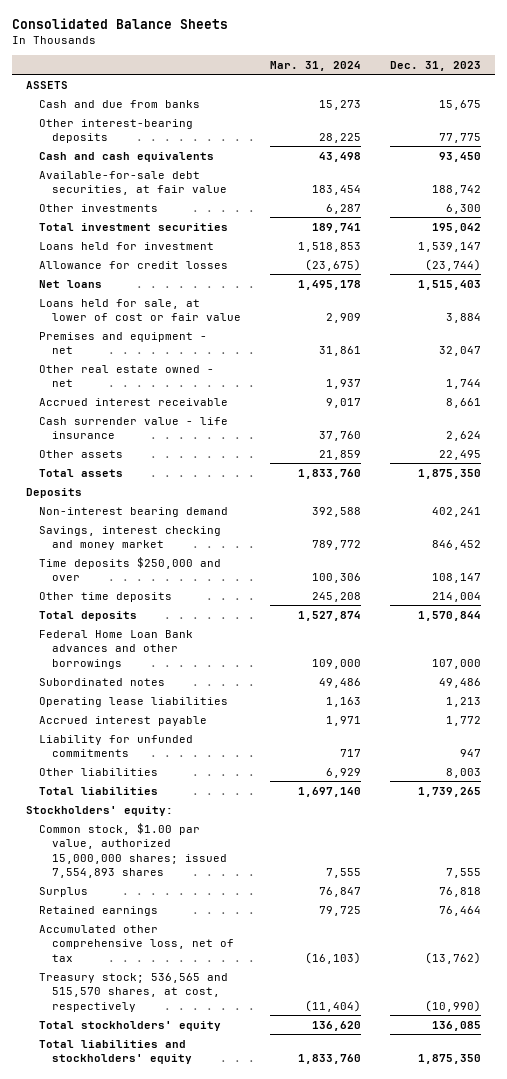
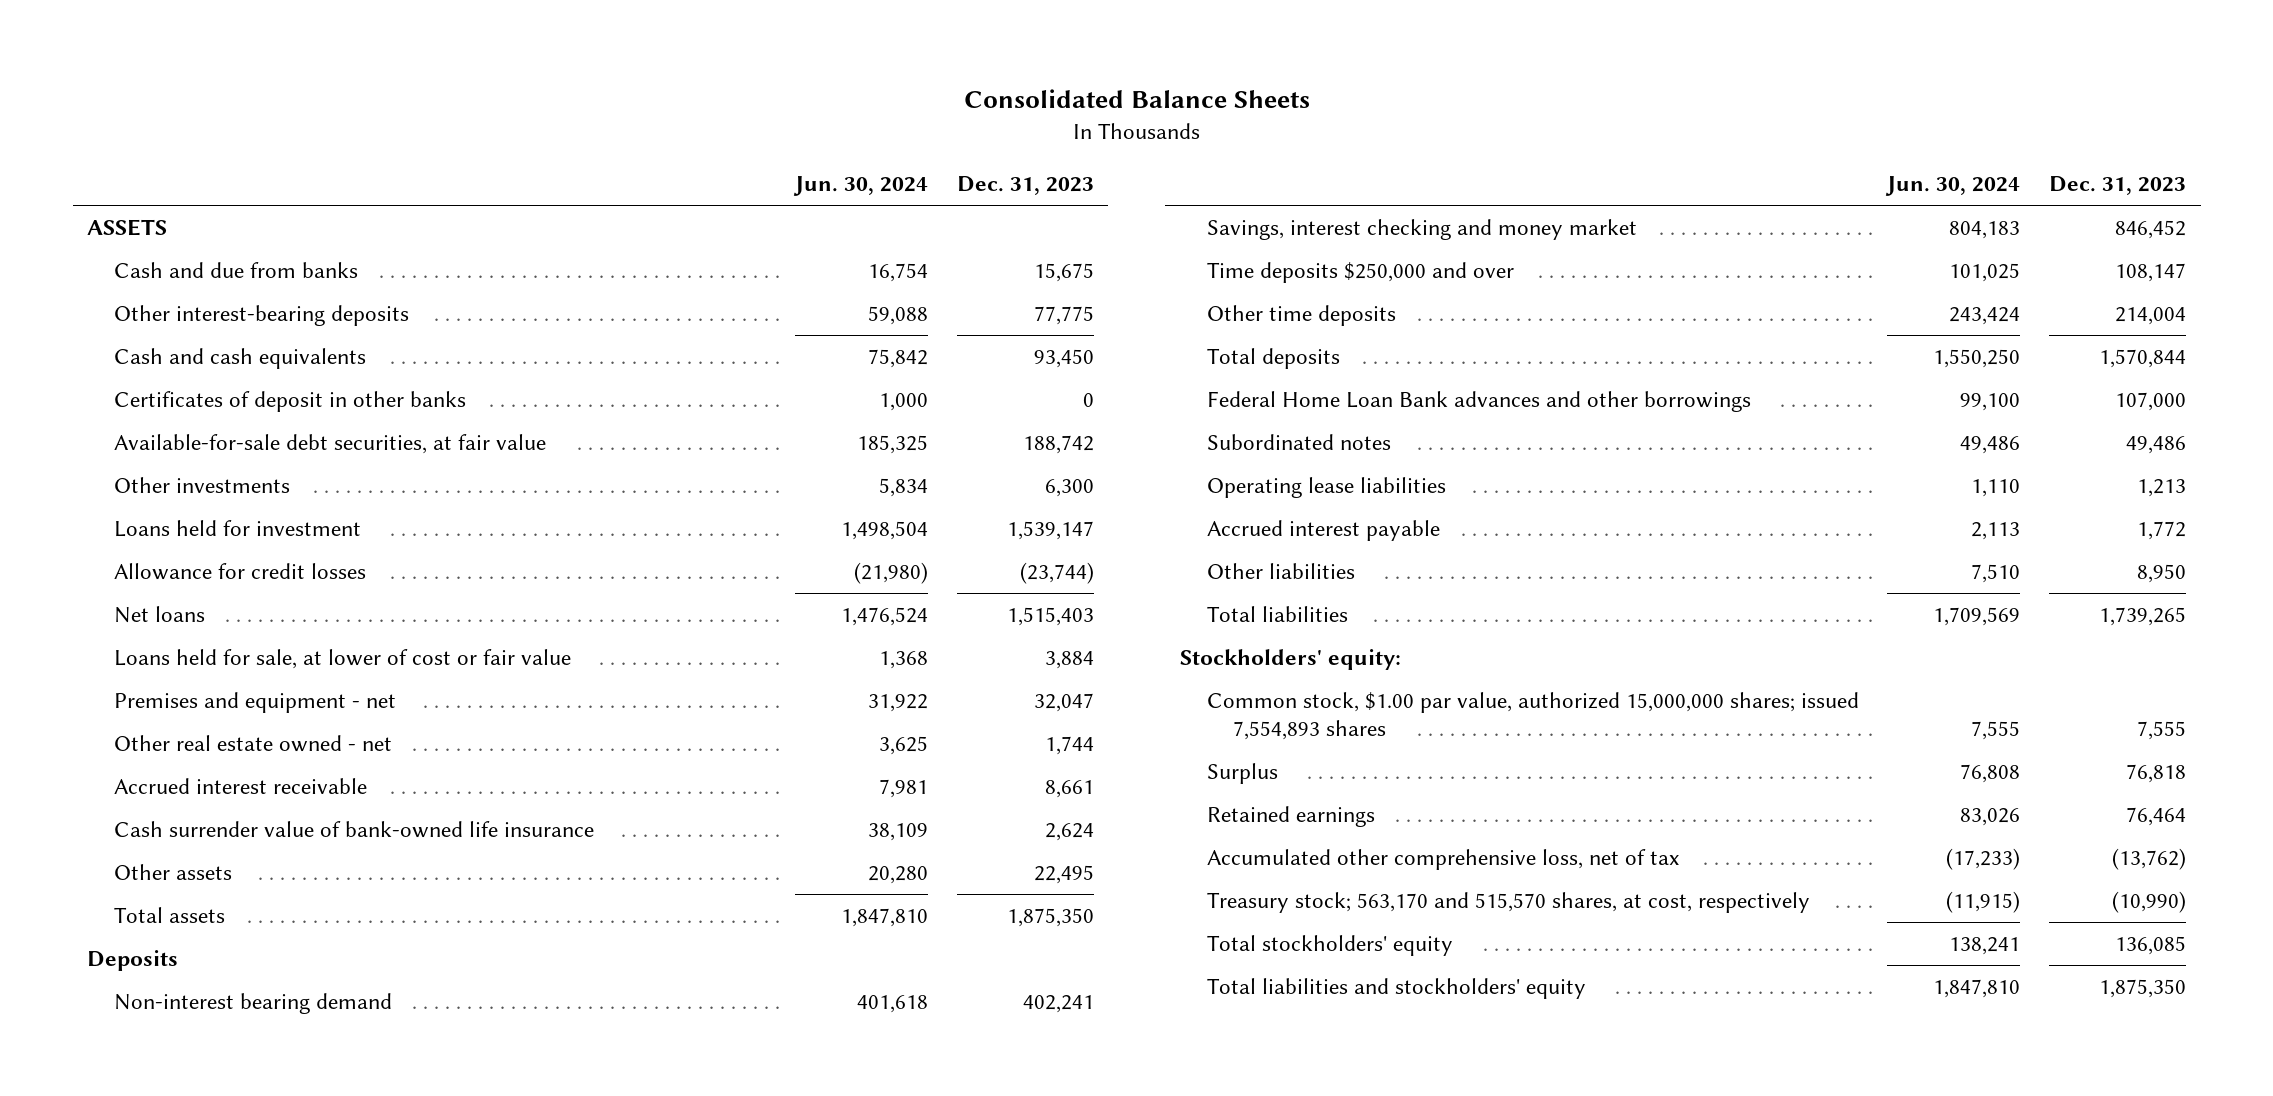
- | Mar. 31, 2024 | Dec. 31, 2023
+ | Jun. 30, 2024 | Dec. 31, 2023
+ Certificates of deposit in other banks | 1,000 | 0
- Total investment securities | 189,741 | 195,042
- Cash surrender value - life insurance | 37,760 | 2,624
+ Cash surrender value of bank-owned life insurance | 38,109 | 2,624
- Liability for unfunded commitments | 717 | 947
- Other liabilities | 6,929 | 8,003
+ Other liabilities | 7,510 | 8,950
- Treasury stock; 536,565 and 515,570 shares, at cost, respectively | (11,404) | (10,990)
+ Treasury stock; 563,170 and 515,570 shares, at cost, respectively | (11,915) | (10,990)

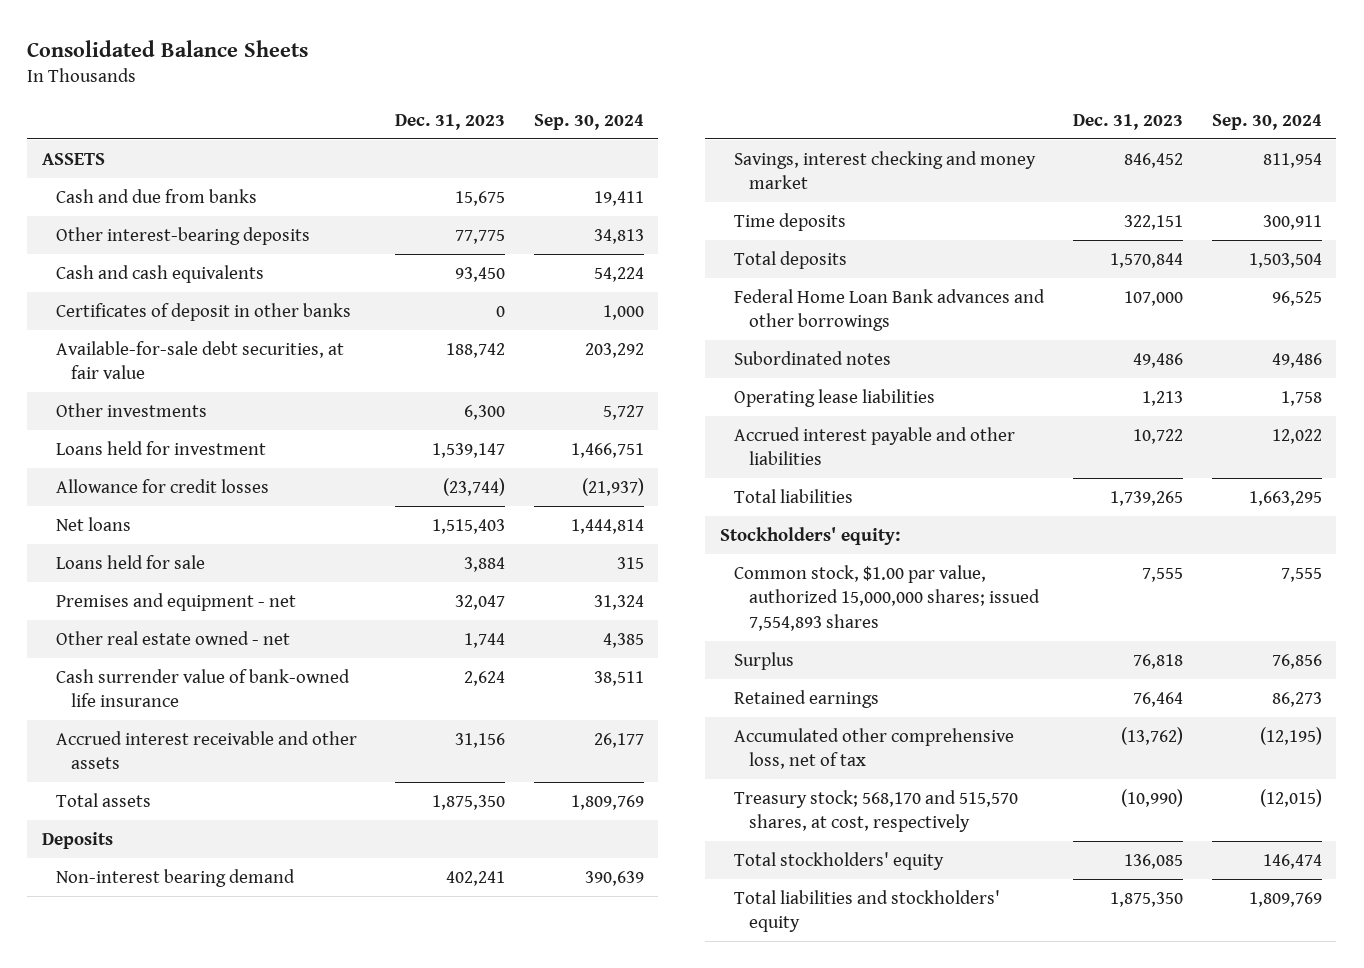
- | Jun. 30, 2024 | Dec. 31, 2023
+ | Dec. 31, 2023 | Sep. 30, 2024
- Loans held for sale, at lower of cost or fair value | 1,368 | 3,884
+ Loans held for sale | 3,884 | 315
- Accrued interest receivable | 7,981 | 8,661
- Other assets | 20,280 | 22,495
+ Accrued interest receivable and other assets | 31,156 | 26,177
- Time deposits $250,000 and over | 101,025 | 108,147
- Other time deposits | 243,424 | 214,004
+ Time deposits | 322,151 | 300,911
- Accrued interest payable | 2,113 | 1,772
- Other liabilities | 7,510 | 8,950
+ Accrued interest payable and other liabilities | 10,722 | 12,022
- Treasury stock; 563,170 and 515,570 shares, at cost, respectively | (11,915) | (10,990)
+ Treasury stock; 568,170 and 515,570 shares, at cost, respectively | (10,990) | (12,015)

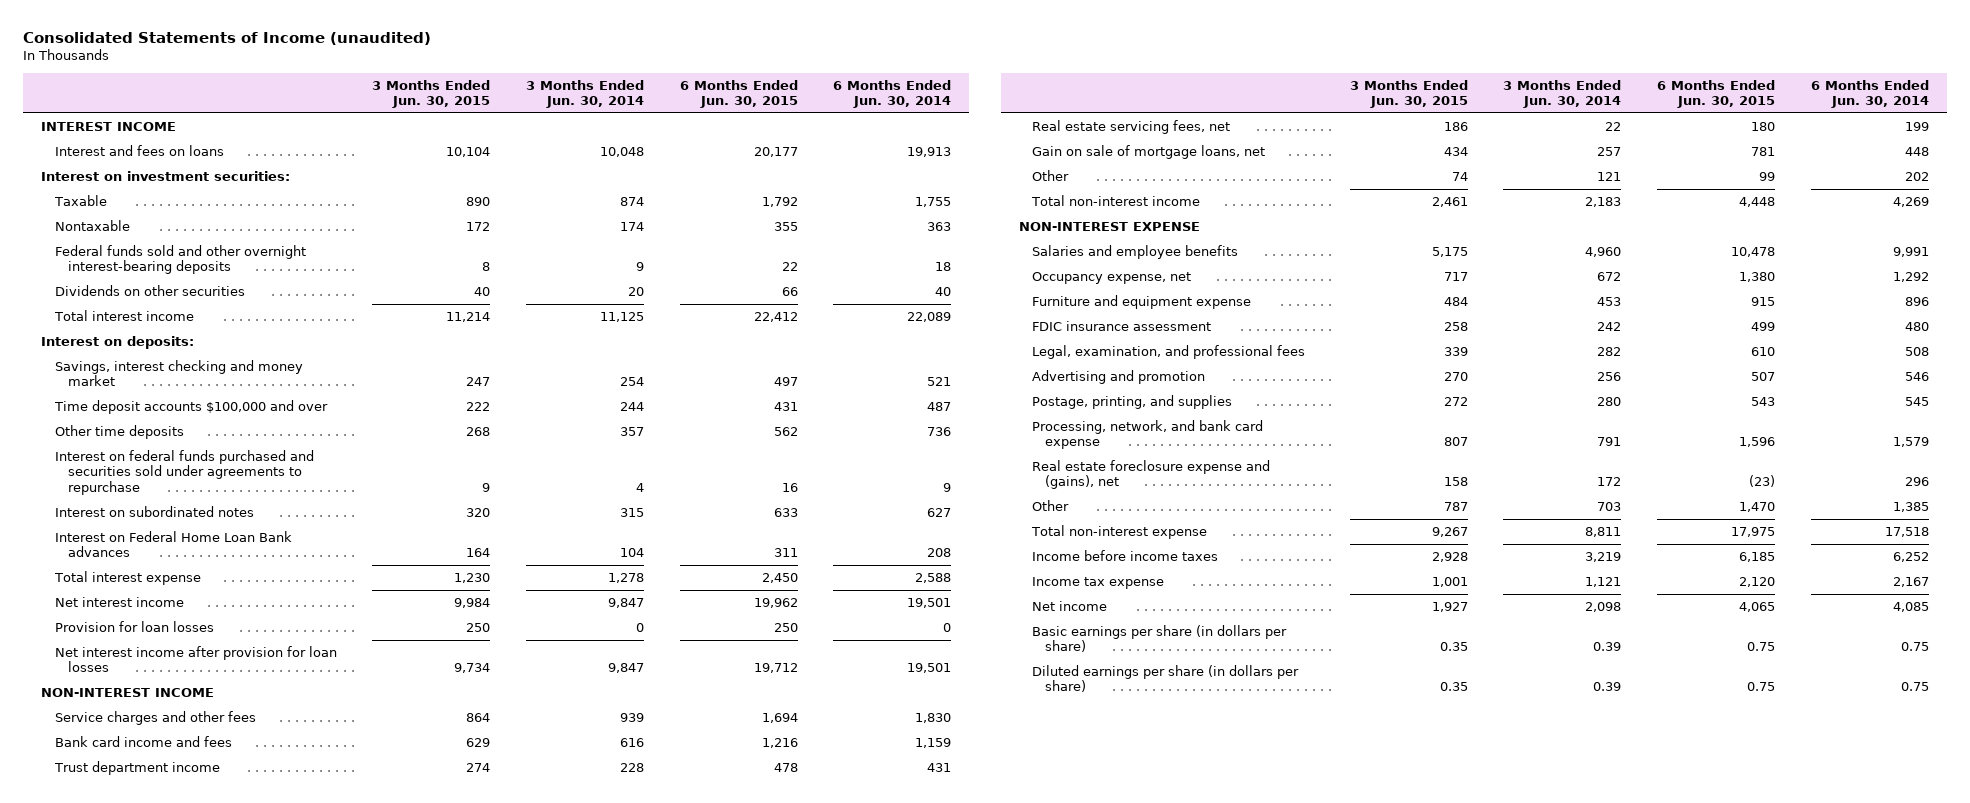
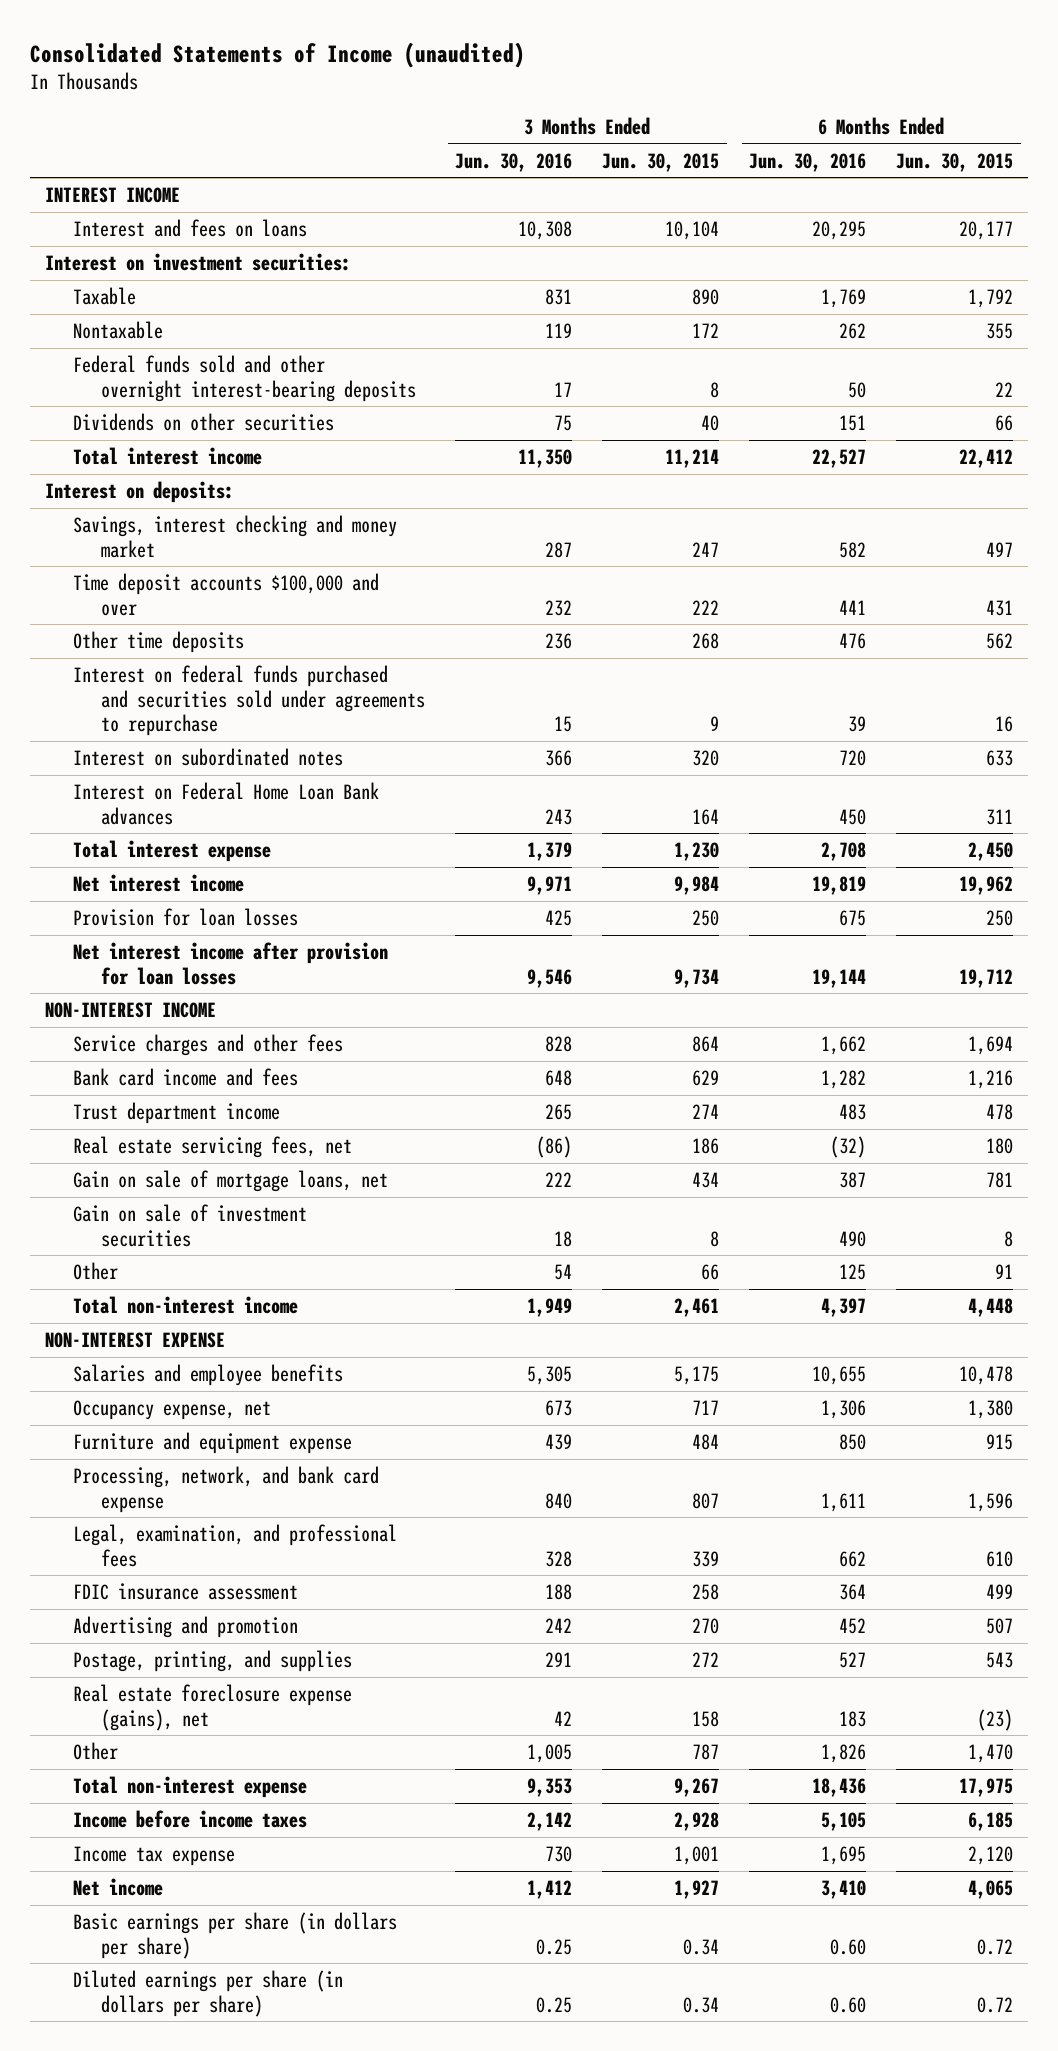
- | 3 Months Ended Jun. 30, 2015 | 3 Months Ended Jun. 30, 2014 | 6 Months Ended Jun. 30, 2015 | 6 Months Ended Jun. 30, 2014
+ | 3 Months Ended Jun. 30, 2016 | 3 Months Ended Jun. 30, 2015 | 6 Months Ended Jun. 30, 2016 | 6 Months Ended Jun. 30, 2015
- Other | 74 | 121 | 99 | 202
+ Gain on sale of investment securities | 18 | 8 | 490 | 8
+ Other | 54 | 66 | 125 | 91
moved up: Processing, network, and bank card expense | 840 | 807 | 1,611 | 1,596
moved down: FDIC insurance assessment | 188 | 258 | 364 | 499
- Real estate foreclosure expense and (gains), net | 158 | 172 | (23) | 296
+ Real estate foreclosure expense (gains), net | 42 | 158 | 183 | (23)
- Basic earnings per share (in dollars per share) | 0.35 | 0.39 | 0.75 | 0.75
- Diluted earnings per share (in dollars per share) | 0.35 | 0.39 | 0.75 | 0.75
+ Basic earnings per share (in dollars per share) | 0.25 | 0.34 | 0.60 | 0.72
+ Diluted earnings per share (in dollars per share) | 0.25 | 0.34 | 0.60 | 0.72

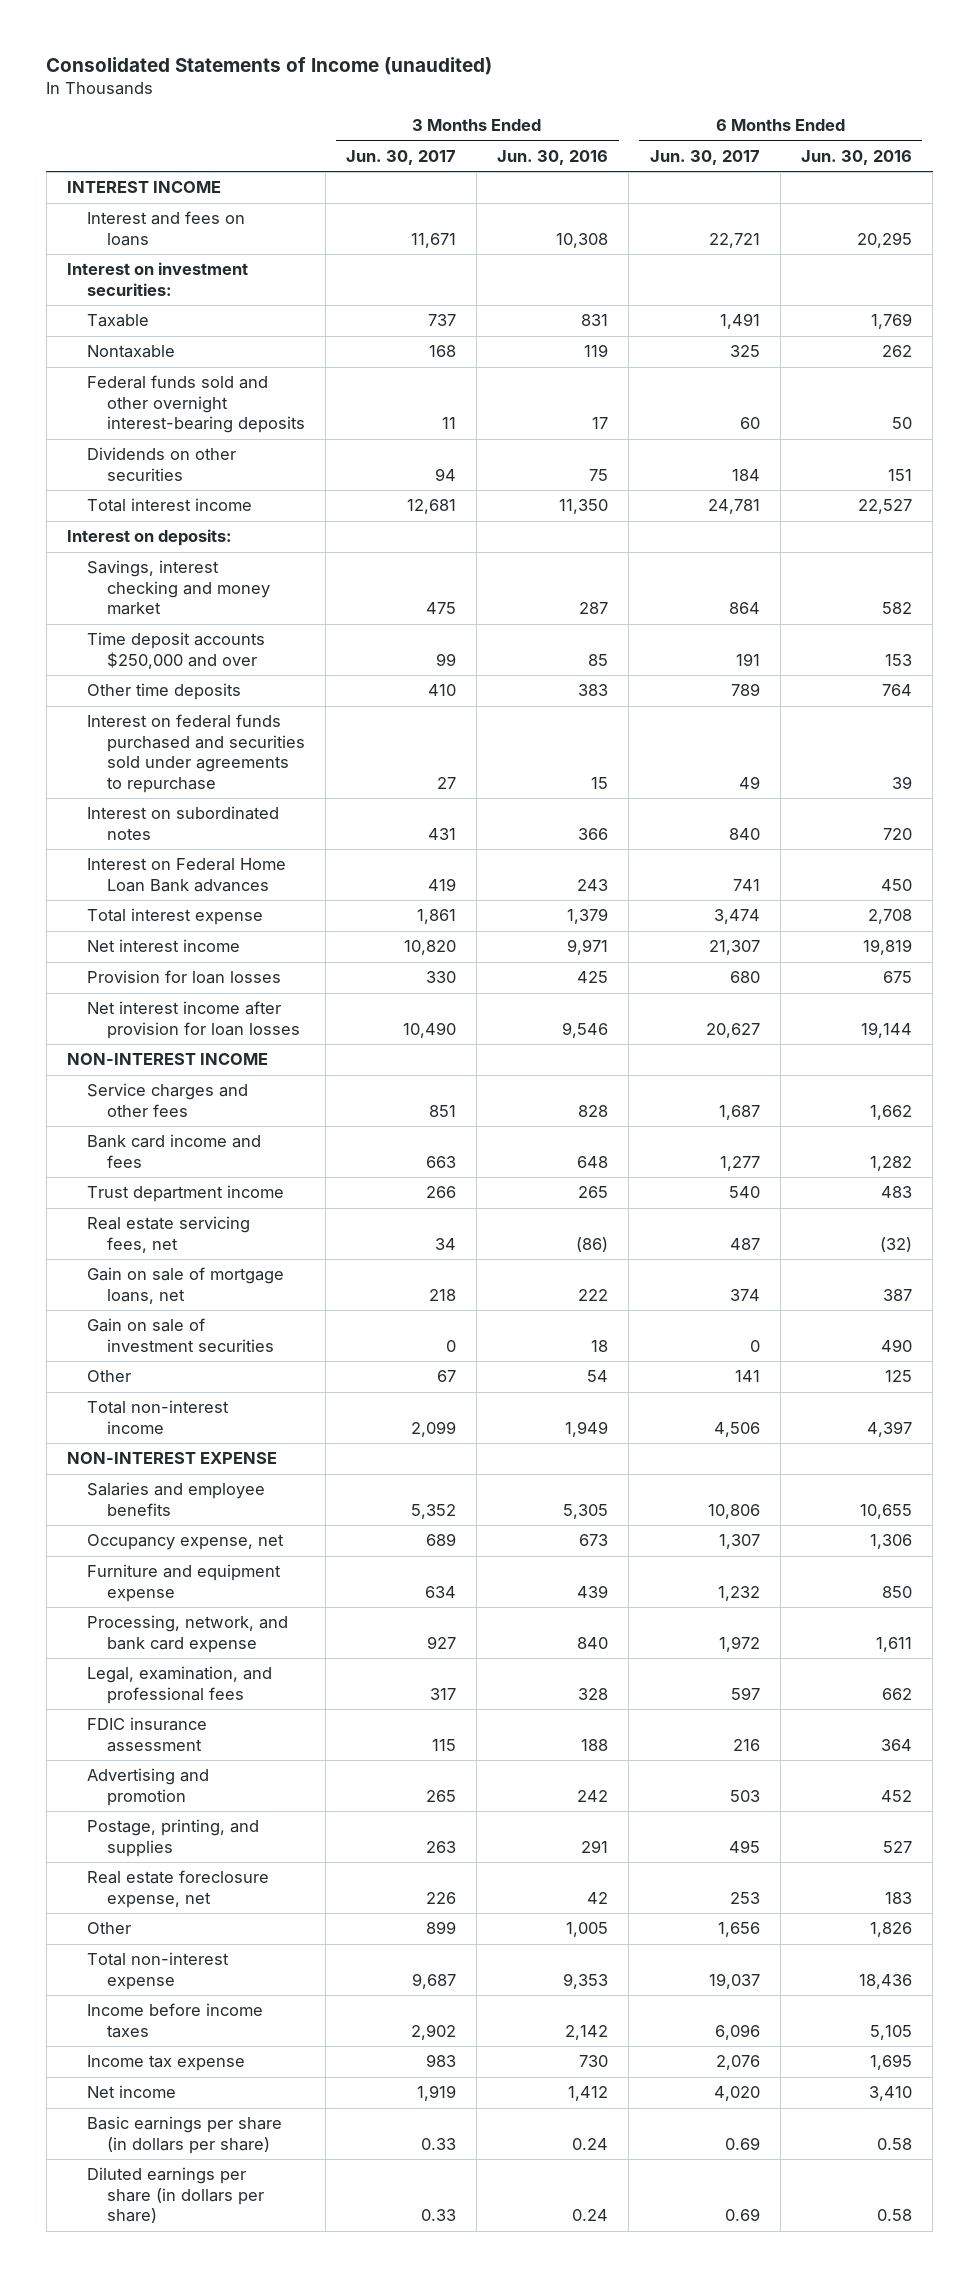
- | 3 Months Ended Jun. 30, 2016 | 3 Months Ended Jun. 30, 2015 | 6 Months Ended Jun. 30, 2016 | 6 Months Ended Jun. 30, 2015
+ | 3 Months Ended Jun. 30, 2017 | 3 Months Ended Jun. 30, 2016 | 6 Months Ended Jun. 30, 2017 | 6 Months Ended Jun. 30, 2016
- Time deposit accounts $100,000 and over | 232 | 222 | 441 | 431
- Other time deposits | 236 | 268 | 476 | 562
+ Time deposit accounts $250,000 and over | 99 | 85 | 191 | 153
+ Other time deposits | 410 | 383 | 789 | 764
- Real estate foreclosure expense (gains), net | 42 | 158 | 183 | (23)
+ Real estate foreclosure expense, net | 226 | 42 | 253 | 183
- Basic earnings per share (in dollars per share) | 0.25 | 0.34 | 0.60 | 0.72
- Diluted earnings per share (in dollars per share) | 0.25 | 0.34 | 0.60 | 0.72
+ Basic earnings per share (in dollars per share) | 0.33 | 0.24 | 0.69 | 0.58
+ Diluted earnings per share (in dollars per share) | 0.33 | 0.24 | 0.69 | 0.58

